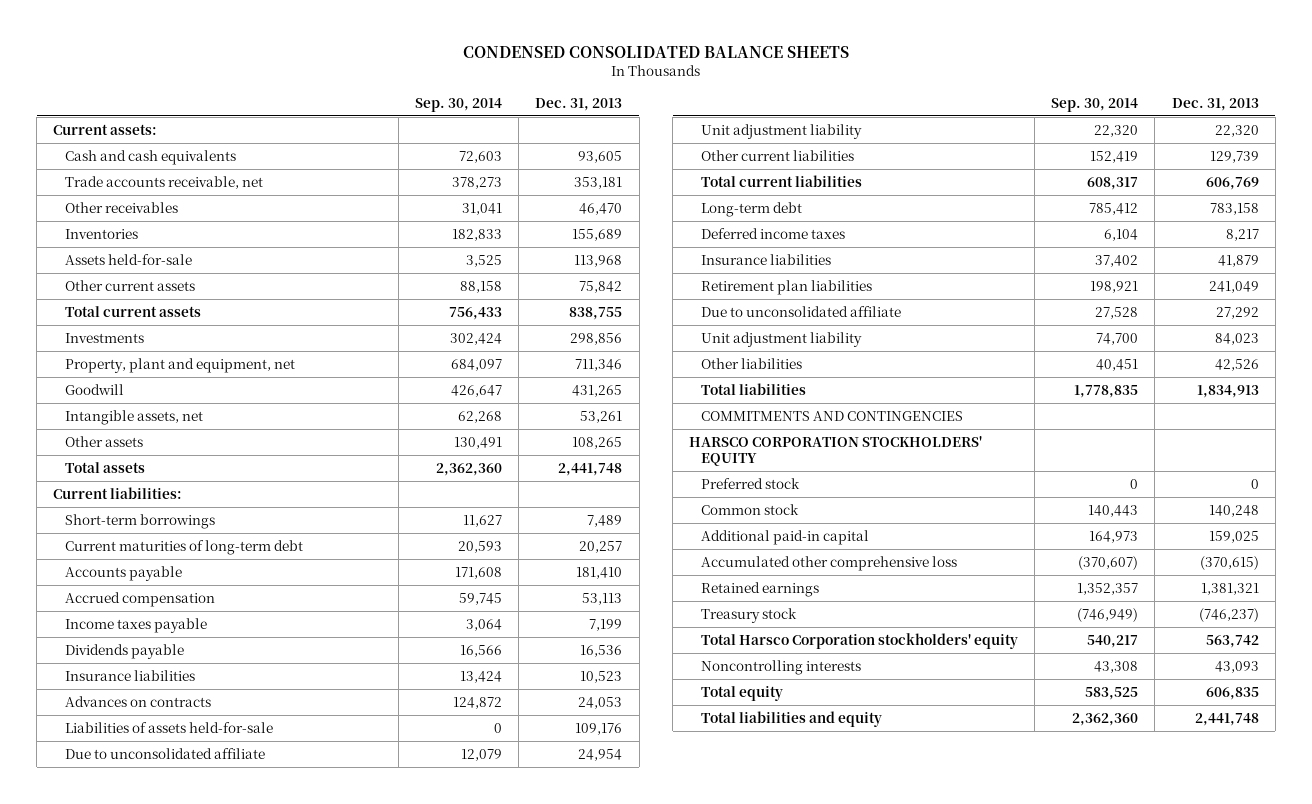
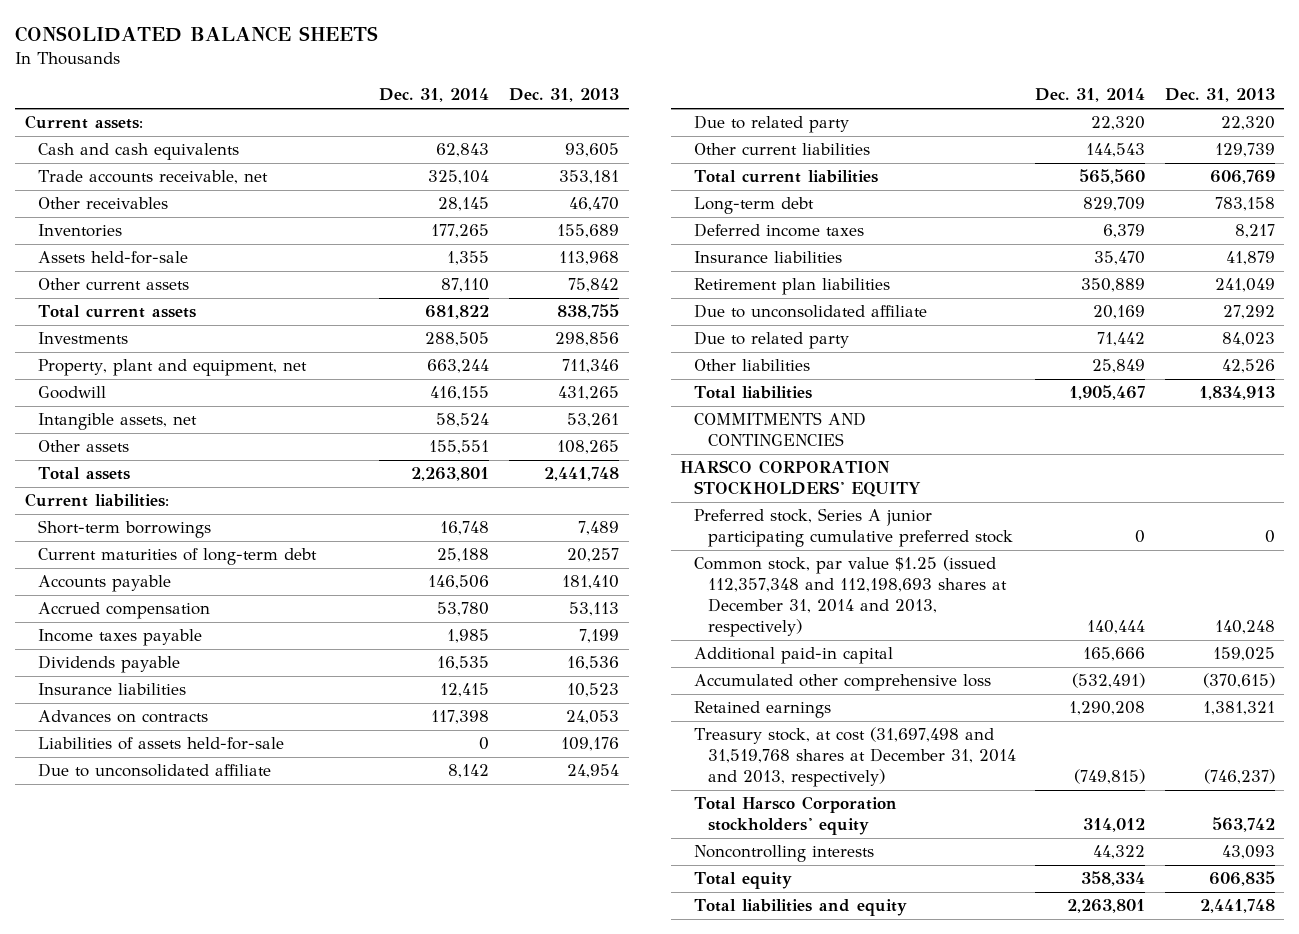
- CONDENSED CONSOLIDATED BALANCE SHEETS
+ CONSOLIDATED BALANCE SHEETS
- | Sep. 30, 2014 | Dec. 31, 2013
+ | Dec. 31, 2014 | Dec. 31, 2013
- Unit adjustment liability | 22,320 | 22,320
+ Due to related party | 22,320 | 22,320
- Unit adjustment liability | 74,700 | 84,023
+ Due to related party | 71,442 | 84,023
- Preferred stock | 0 | 0
- Common stock | 140,443 | 140,248
+ Preferred stock, Series A junior participating cumulative preferred stock | 0 | 0
+ Common stock, par value $1.25 (issued 112,357,348 and 112,198,693 shares at December 31, 2014 and 2013, respectively) | 140,444 | 140,248
- Treasury stock | (746,949) | (746,237)
+ Treasury stock, at cost (31,697,498 and 31,519,768 shares at December 31, 2014 and 2013, respectively) | (749,815) | (746,237)

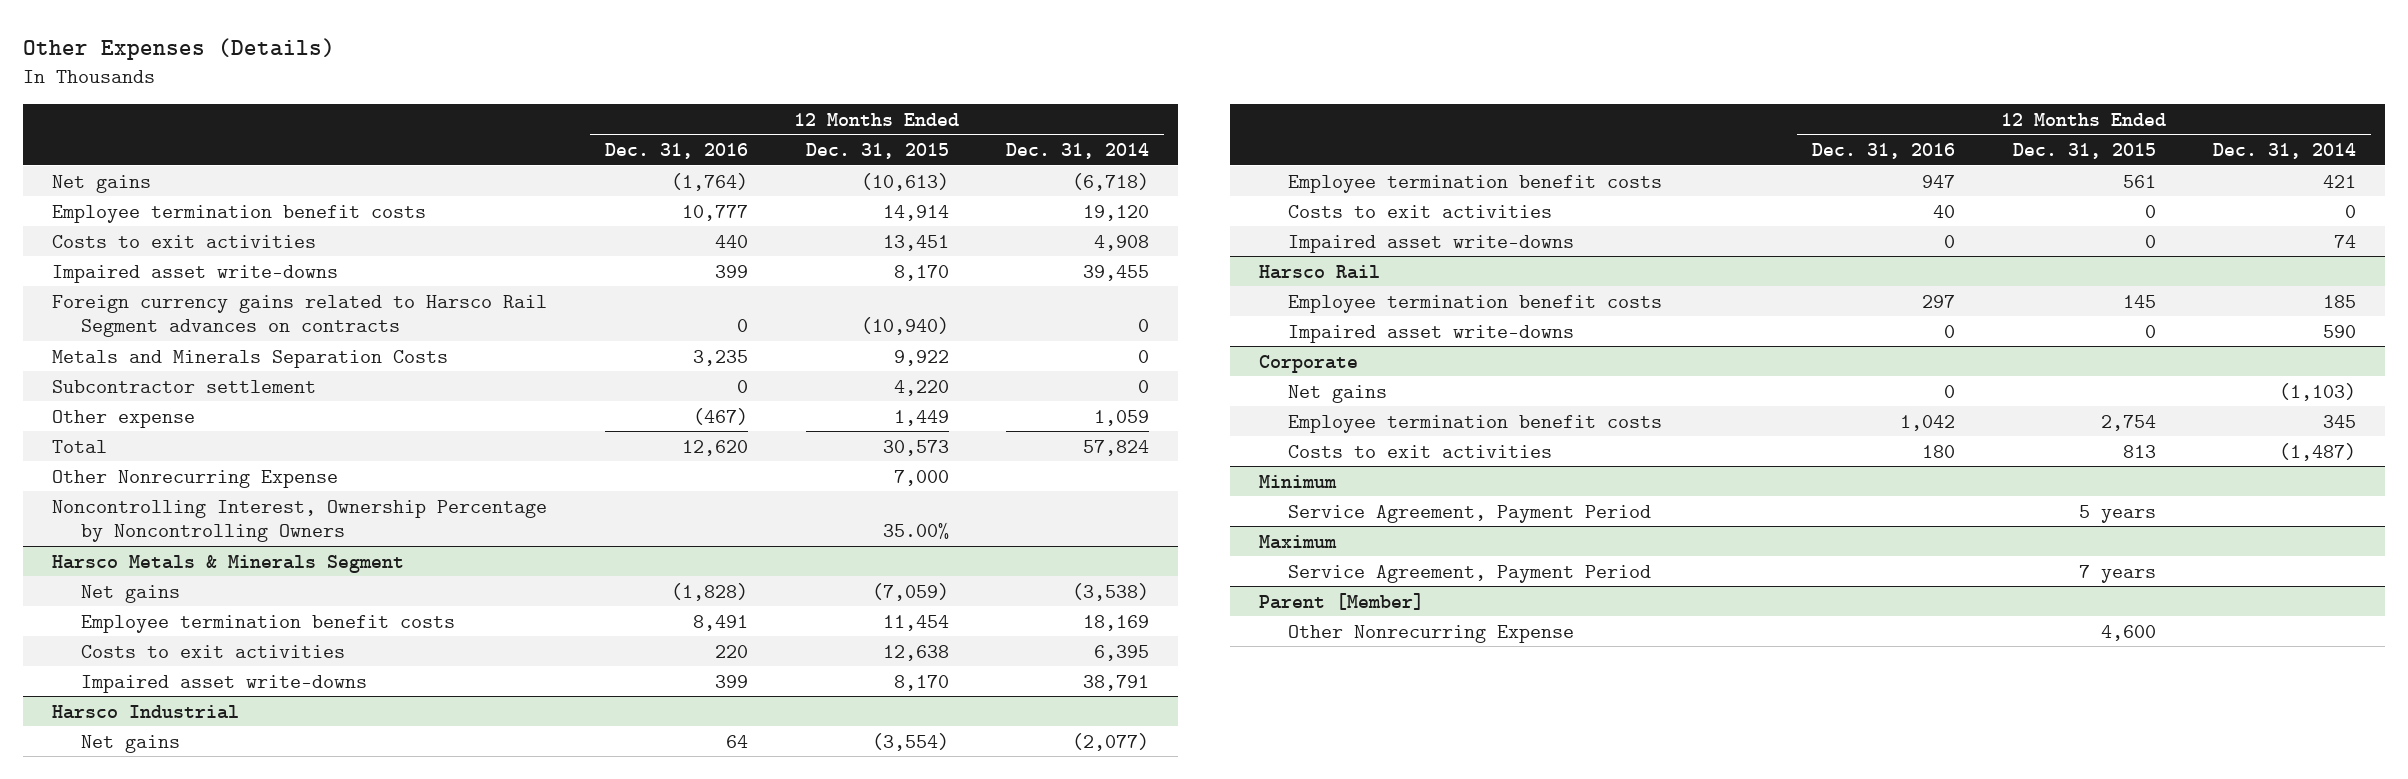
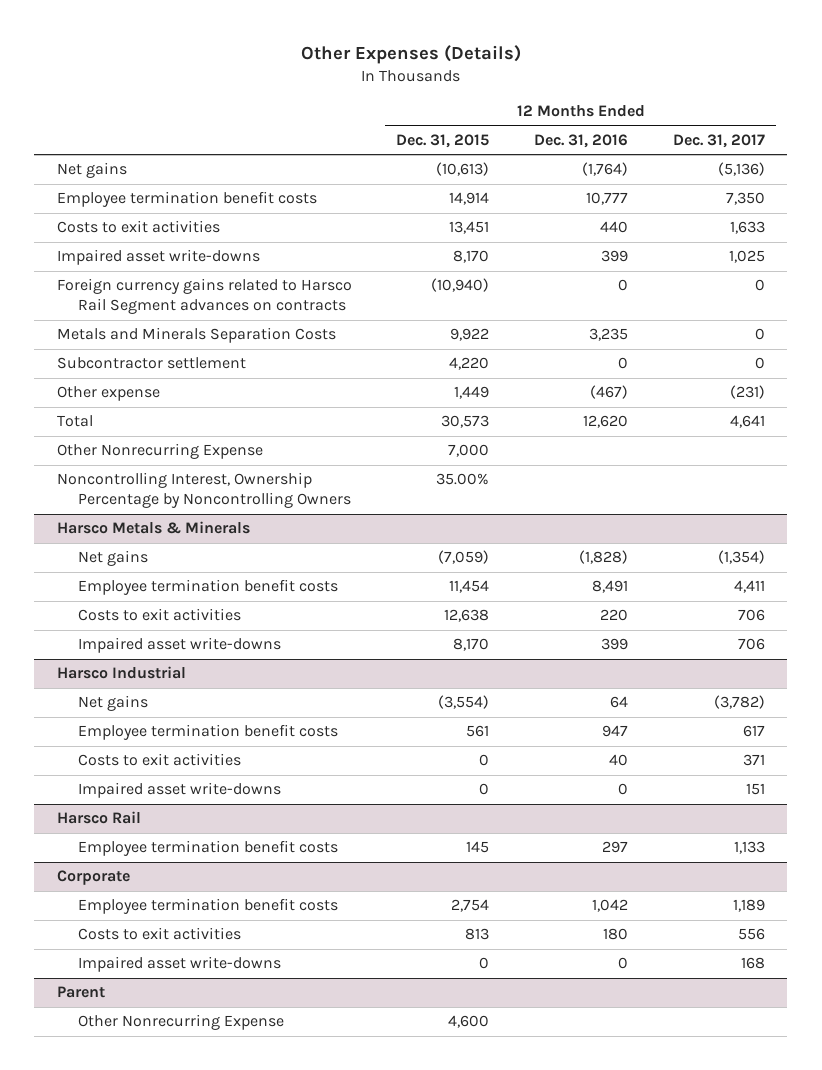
- | 12 Months Ended Dec. 31, 2016 | 12 Months Ended Dec. 31, 2015 | 12 Months Ended Dec. 31, 2014
+ | 12 Months Ended Dec. 31, 2015 | 12 Months Ended Dec. 31, 2016 | 12 Months Ended Dec. 31, 2017
- Harsco Metals & Minerals Segment
+ Harsco Metals & Minerals
@ Harsco Rail
- Impaired asset write-downs | 0 | 0 | 590
@ Corporate
- Net gains | 0 | | (1,103)
- Minimum
- Service Agreement, Payment Period | | 5 years |
- Maximum
- Service Agreement, Payment Period | | 7 years |
- Parent [Member]
@ Corporate
+ Impaired asset write-downs | 0 | 0 | 168
+ Parent

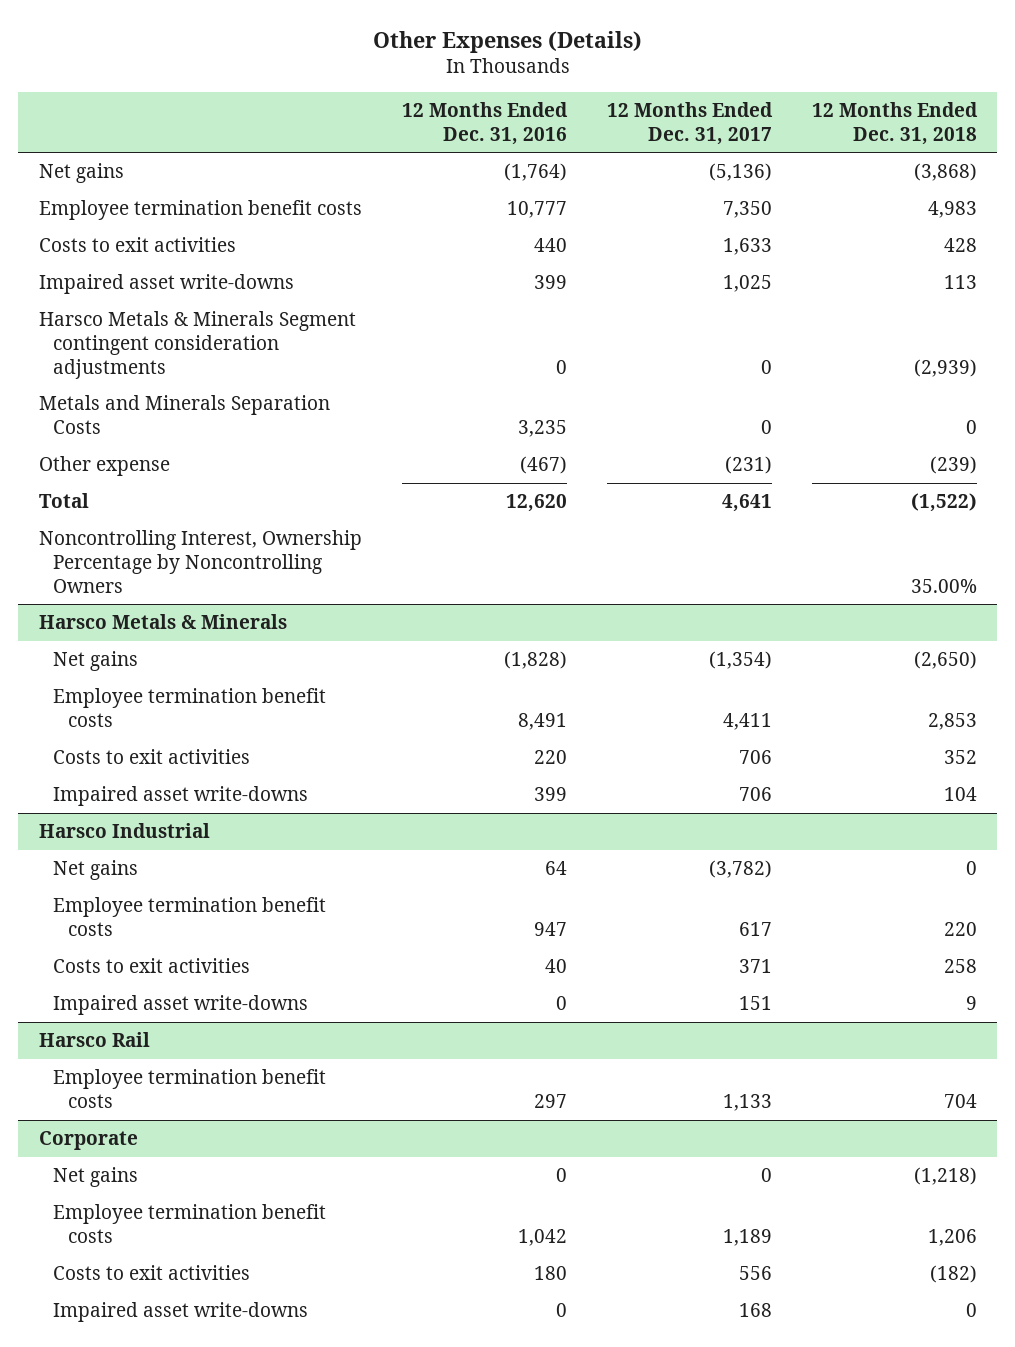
- | 12 Months Ended Dec. 31, 2015 | 12 Months Ended Dec. 31, 2016 | 12 Months Ended Dec. 31, 2017
+ | 12 Months Ended Dec. 31, 2016 | 12 Months Ended Dec. 31, 2017 | 12 Months Ended Dec. 31, 2018
- Foreign currency gains related to Harsco Rail Segment advances on contracts | (10,940) | 0 | 0
+ Harsco Metals & Minerals Segment contingent consideration adjustments | 0 | 0 | (2,939)
- Subcontractor settlement | 4,220 | 0 | 0
- Other Nonrecurring Expense | 7,000 | |
@ Corporate
+ Net gains | 0 | 0 | (1,218)
- Parent
- Other Nonrecurring Expense | 4,600 | |

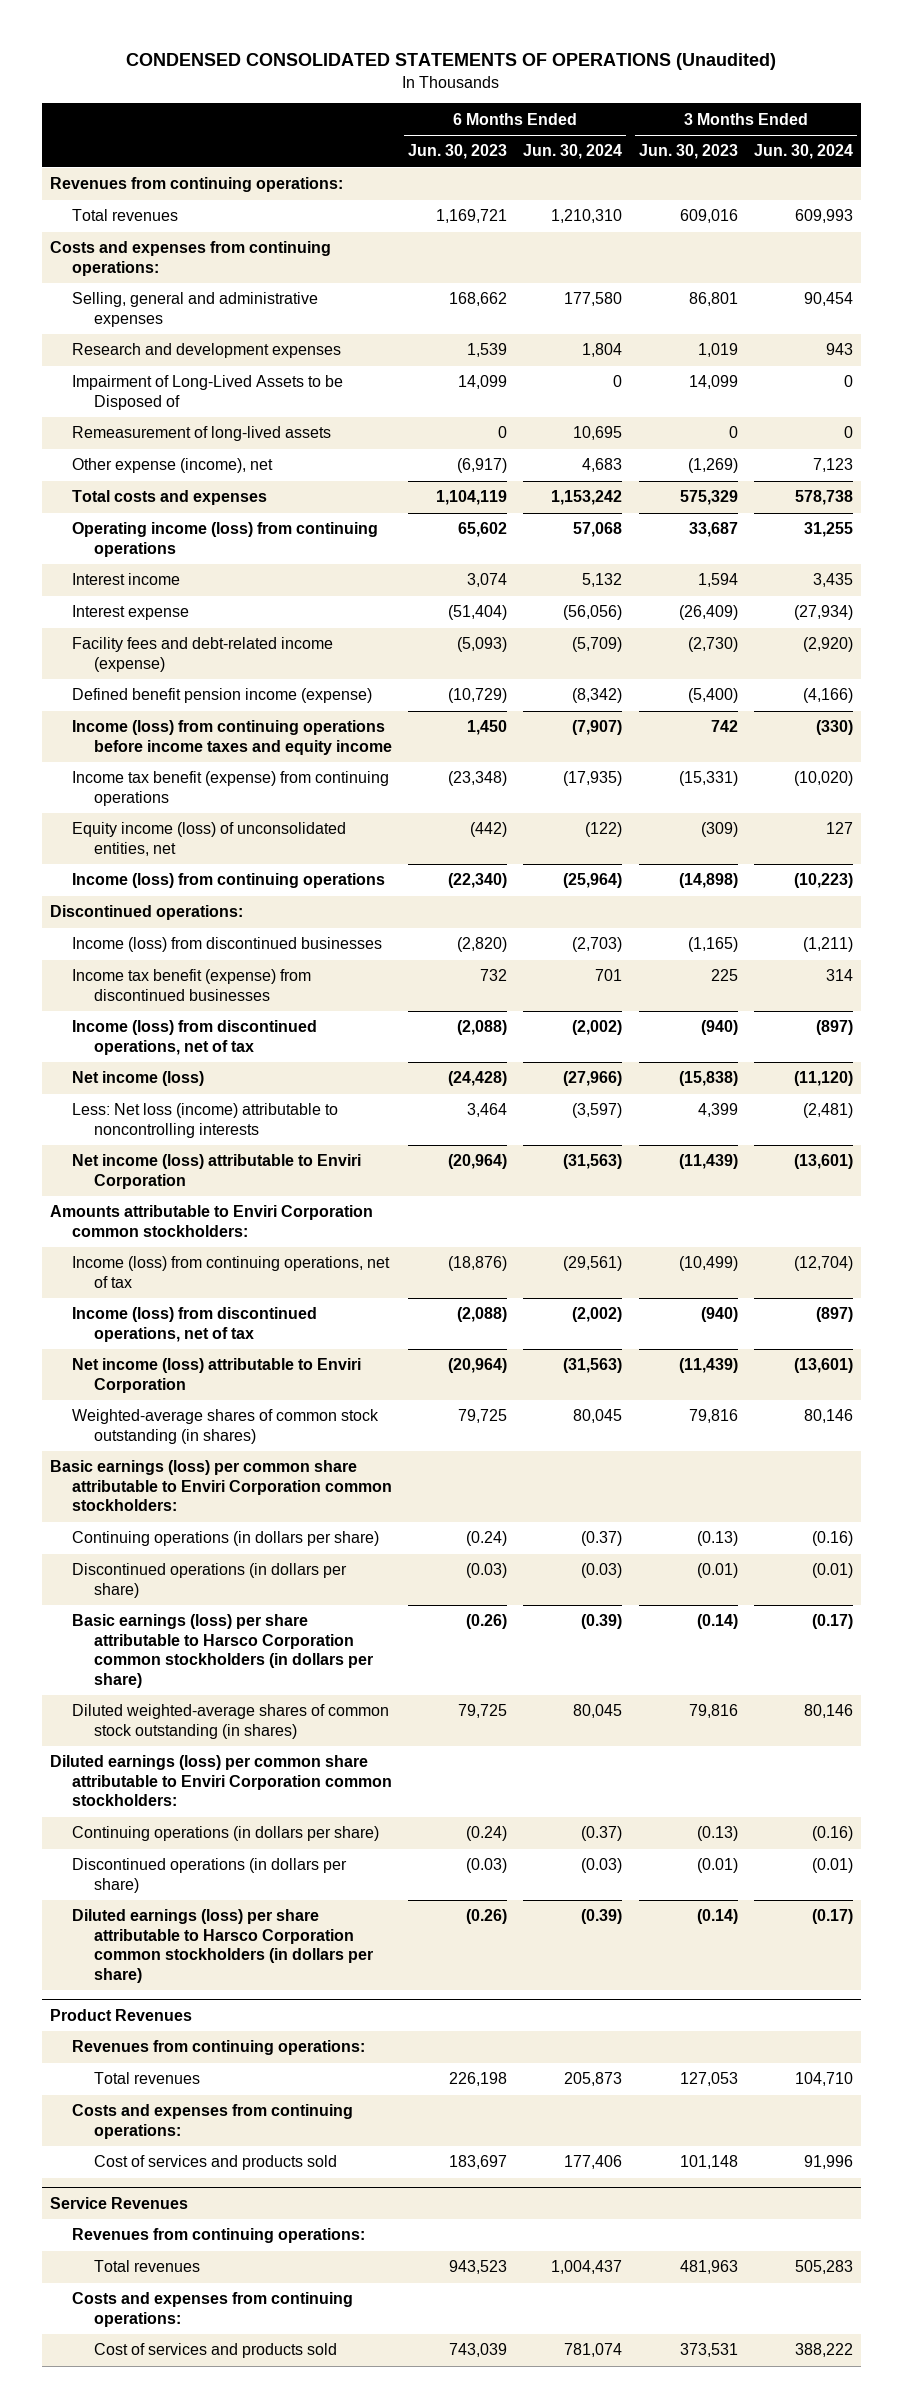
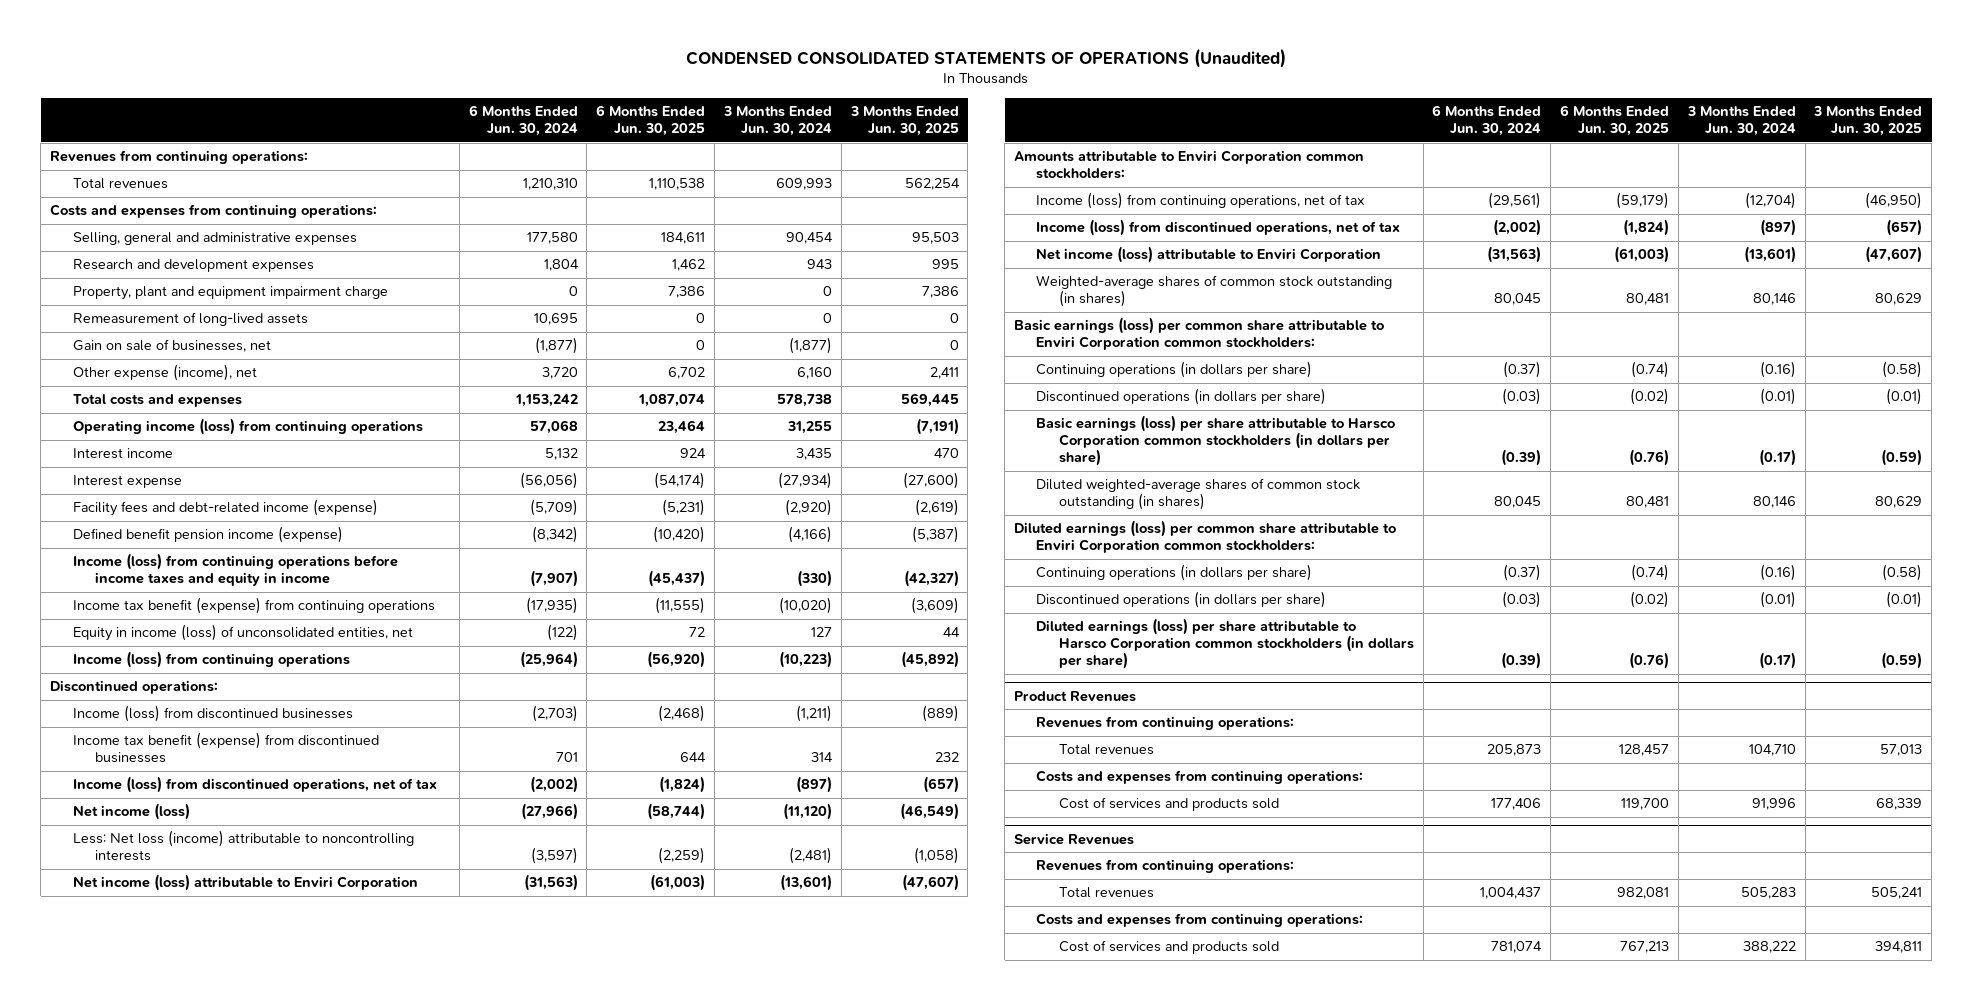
- | 6 Months Ended Jun. 30, 2023 | 6 Months Ended Jun. 30, 2024 | 3 Months Ended Jun. 30, 2023 | 3 Months Ended Jun. 30, 2024
+ | 6 Months Ended Jun. 30, 2024 | 6 Months Ended Jun. 30, 2025 | 3 Months Ended Jun. 30, 2024 | 3 Months Ended Jun. 30, 2025
- Impairment of Long-Lived Assets to be Disposed of | 14,099 | 0 | 14,099 | 0
+ Property, plant and equipment impairment charge | 0 | 7,386 | 0 | 7,386
- Other expense (income), net | (6,917) | 4,683 | (1,269) | 7,123
+ Gain on sale of businesses, net | (1,877) | 0 | (1,877) | 0
+ Other expense (income), net | 3,720 | 6,702 | 6,160 | 2,411
- Income (loss) from continuing operations before income taxes and equity income | 1,450 | (7,907) | 742 | (330)
+ Income (loss) from continuing operations before income taxes and equity in income | (7,907) | (45,437) | (330) | (42,327)
- Equity income (loss) of unconsolidated entities, net | (442) | (122) | (309) | 127
+ Equity in income (loss) of unconsolidated entities, net | (122) | 72 | 127 | 44

